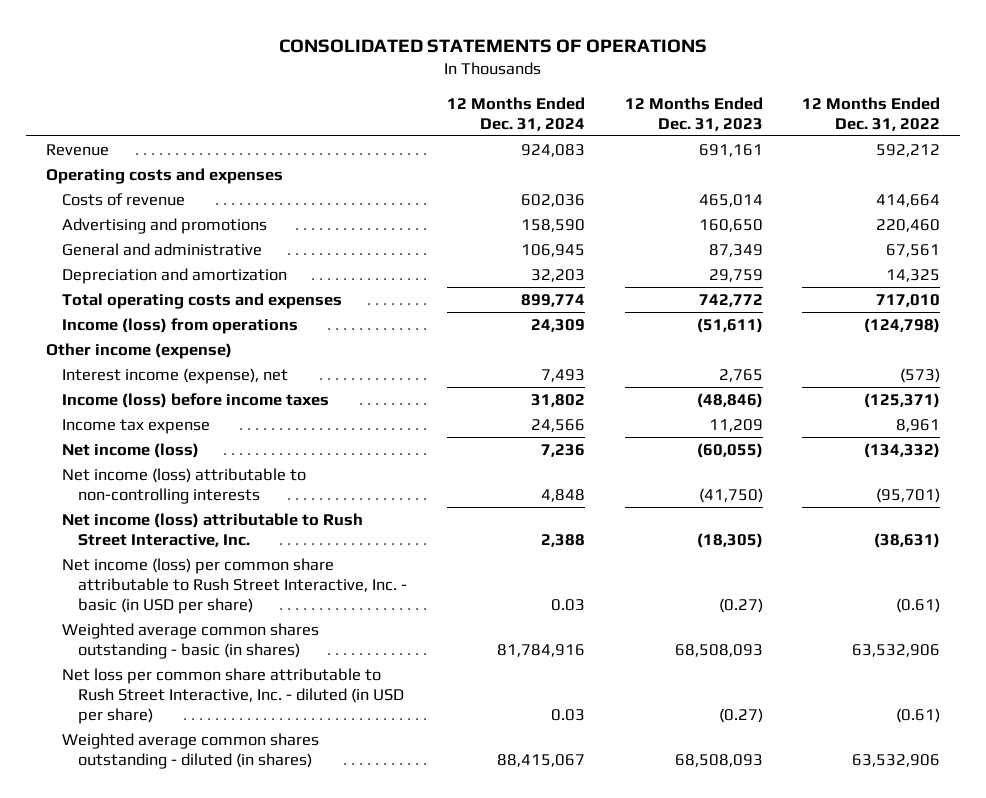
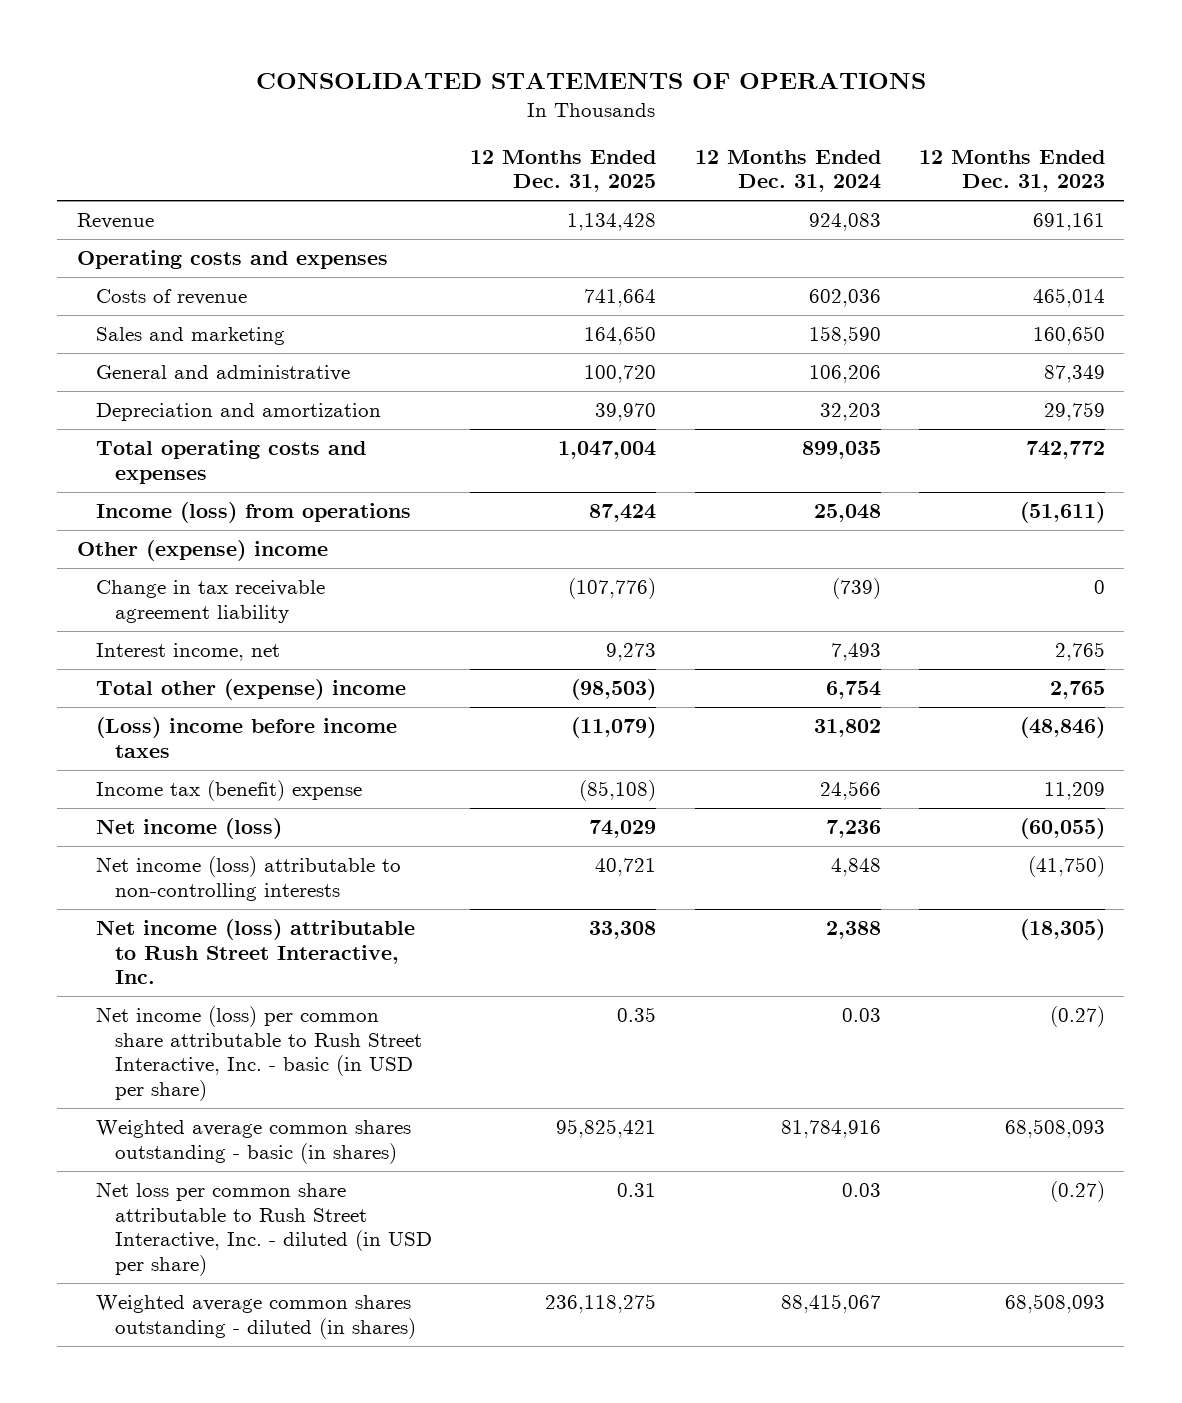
- | 12 Months Ended Dec. 31, 2024 | 12 Months Ended Dec. 31, 2023 | 12 Months Ended Dec. 31, 2022
+ | 12 Months Ended Dec. 31, 2025 | 12 Months Ended Dec. 31, 2024 | 12 Months Ended Dec. 31, 2023
- Advertising and promotions | 158,590 | 160,650 | 220,460
- General and administrative | 106,945 | 87,349 | 67,561
+ Sales and marketing | 164,650 | 158,590 | 160,650
+ General and administrative | 100,720 | 106,206 | 87,349
- Total operating costs and expenses | 899,774 | 742,772 | 717,010
- Income (loss) from operations | 24,309 | (51,611) | (124,798)
- Other income (expense)
- Interest income (expense), net | 7,493 | 2,765 | (573)
- Income (loss) before income taxes | 31,802 | (48,846) | (125,371)
- Income tax expense | 24,566 | 11,209 | 8,961
+ Total operating costs and expenses | 1,047,004 | 899,035 | 742,772
+ Income (loss) from operations | 87,424 | 25,048 | (51,611)
+ Other (expense) income
+ Change in tax receivable agreement liability | (107,776) | (739) | 0
+ Interest income, net | 9,273 | 7,493 | 2,765
+ Total other (expense) income | (98,503) | 6,754 | 2,765
+ (Loss) income before income taxes | (11,079) | 31,802 | (48,846)
+ Income tax (benefit) expense | (85,108) | 24,566 | 11,209

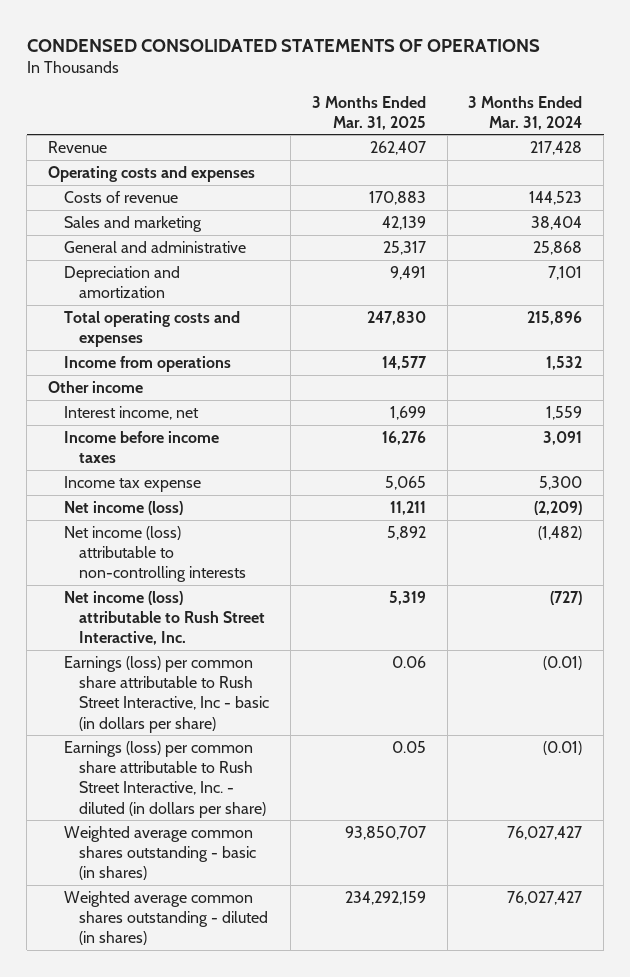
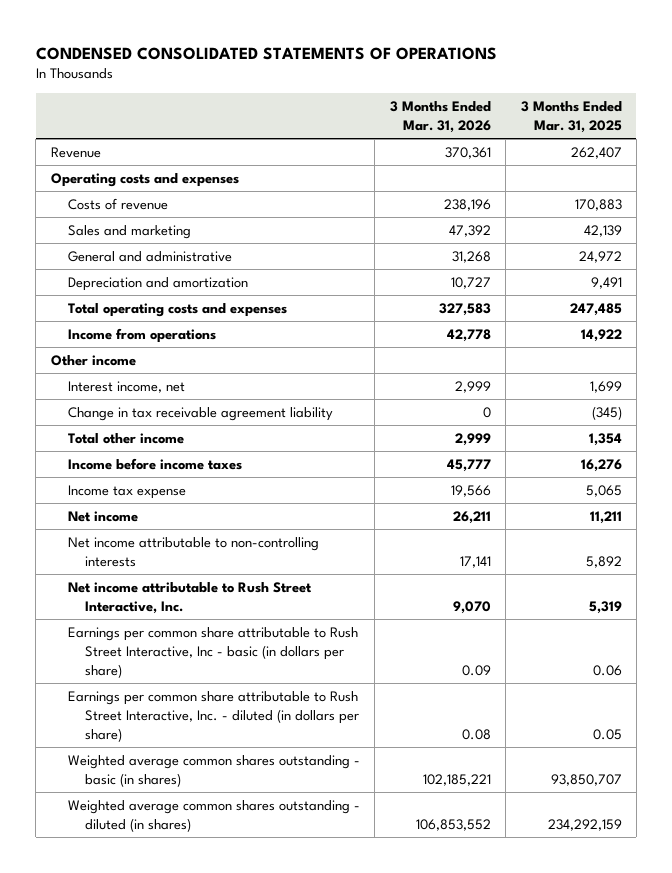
- | 3 Months Ended Mar. 31, 2025 | 3 Months Ended Mar. 31, 2024
+ | 3 Months Ended Mar. 31, 2026 | 3 Months Ended Mar. 31, 2025
- General and administrative | 25,317 | 25,868
+ General and administrative | 31,268 | 24,972
- Total operating costs and expenses | 247,830 | 215,896
- Income from operations | 14,577 | 1,532
+ Total operating costs and expenses | 327,583 | 247,485
+ Income from operations | 42,778 | 14,922
+ Change in tax receivable agreement liability | 0 | (345)
+ Total other income | 2,999 | 1,354
- Net income (loss) | 11,211 | (2,209)
- Net income (loss) attributable to non-controlling interests | 5,892 | (1,482)
- Net income (loss) attributable to Rush Street Interactive, Inc. | 5,319 | (727)
- Earnings (loss) per common share attributable to Rush Street Interactive, Inc - basic (in dollars per share) | 0.06 | (0.01)
- Earnings (loss) per common share attributable to Rush Street Interactive, Inc. - diluted (in dollars per share) | 0.05 | (0.01)
+ Net income | 26,211 | 11,211
+ Net income attributable to non-controlling interests | 17,141 | 5,892
+ Net income attributable to Rush Street Interactive, Inc. | 9,070 | 5,319
+ Earnings per common share attributable to Rush Street Interactive, Inc - basic (in dollars per share) | 0.09 | 0.06
+ Earnings per common share attributable to Rush Street Interactive, Inc. - diluted (in dollars per share) | 0.08 | 0.05

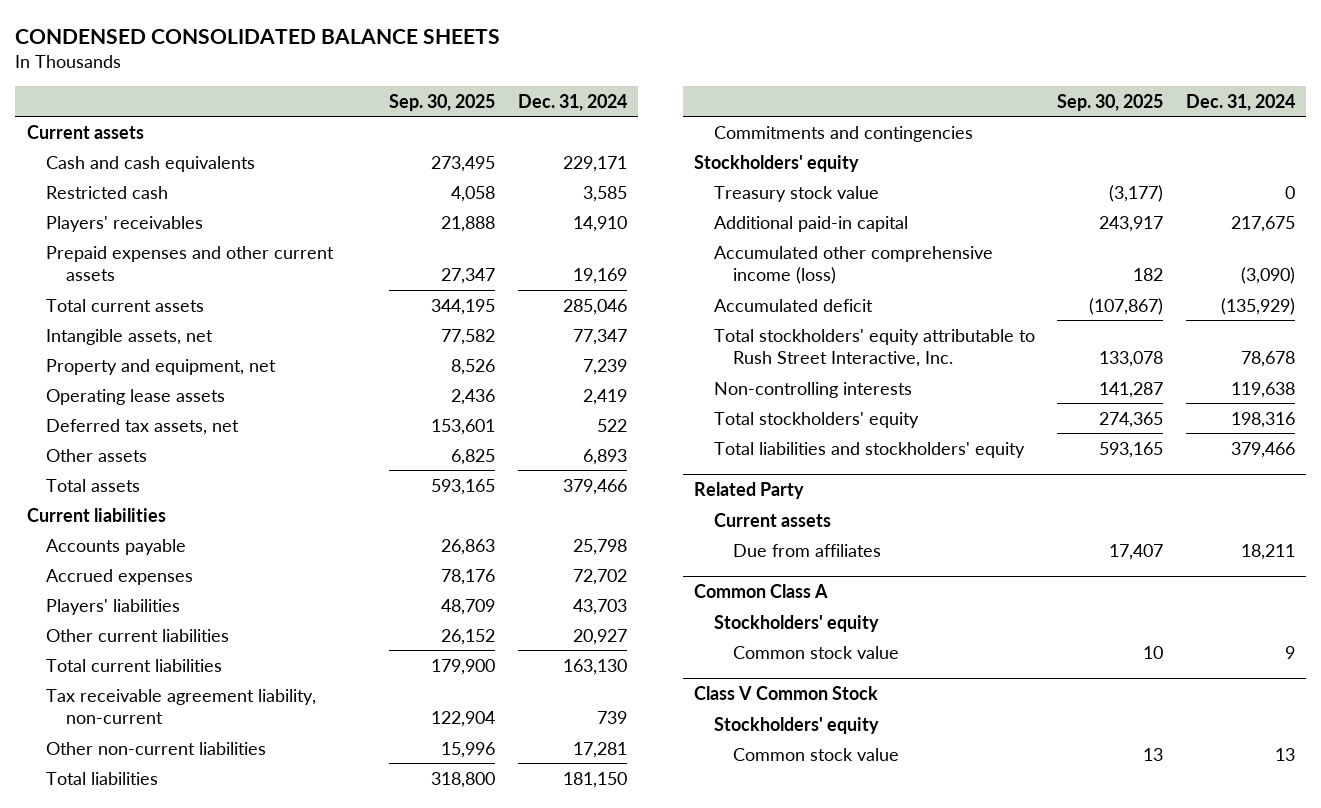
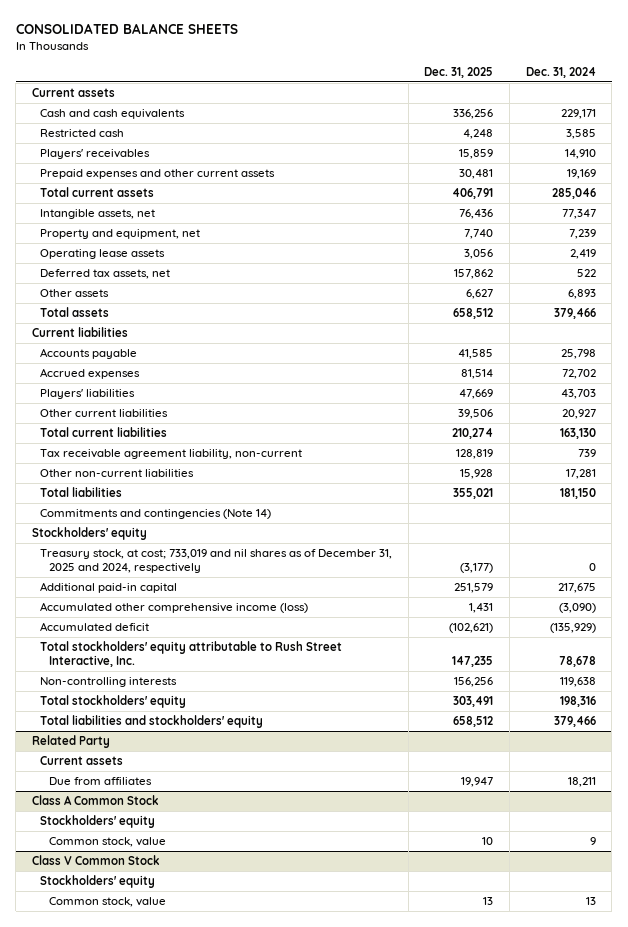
- CONDENSED CONSOLIDATED BALANCE SHEETS
+ CONSOLIDATED BALANCE SHEETS
- | Sep. 30, 2025 | Dec. 31, 2024
+ | Dec. 31, 2025 | Dec. 31, 2024
- Commitments and contingencies
+ Commitments and contingencies (Note 14)
- Treasury stock value | (3,177) | 0
+ Treasury stock, at cost; 733,019 and nil shares as of December 31, 2025 and 2024, respectively | (3,177) | 0
- Common Class A
+ Class A Common Stock
- Common stock value | 10 | 9
+ Common stock, value | 10 | 9
@ Class V Common Stock
- Common stock value | 13 | 13
+ Common stock, value | 13 | 13

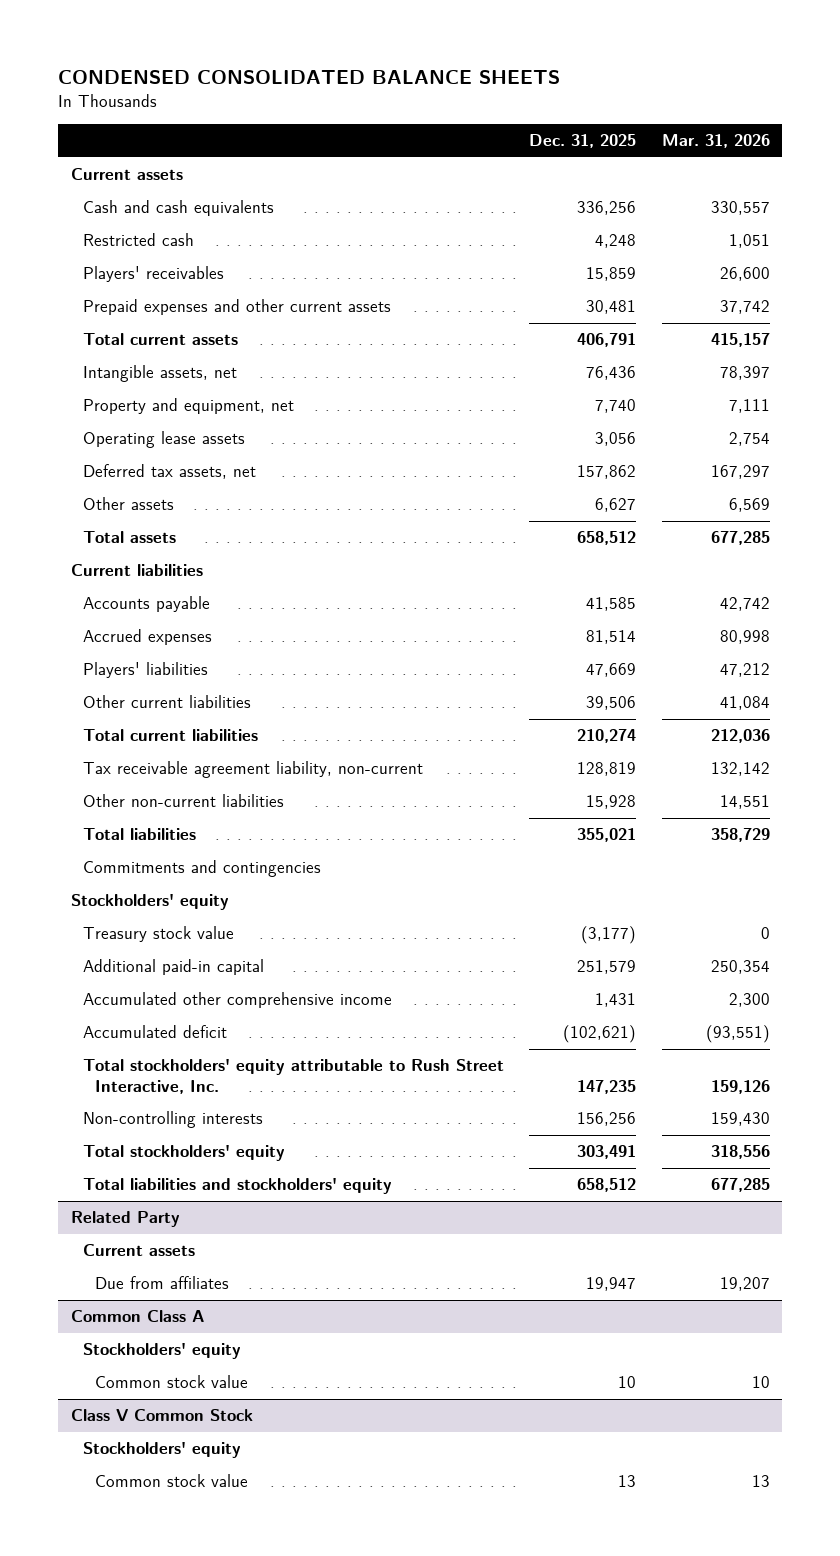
- CONSOLIDATED BALANCE SHEETS
+ CONDENSED CONSOLIDATED BALANCE SHEETS
- | Dec. 31, 2025 | Dec. 31, 2024
+ | Dec. 31, 2025 | Mar. 31, 2026
- Commitments and contingencies (Note 14)
+ Commitments and contingencies
- Treasury stock, at cost; 733,019 and nil shares as of December 31, 2025 and 2024, respectively | (3,177) | 0
+ Treasury stock value | (3,177) | 0
- Accumulated other comprehensive income (loss) | 1,431 | (3,090)
+ Accumulated other comprehensive income | 1,431 | 2,300
- Class A Common Stock
+ Common Class A
- Common stock, value | 10 | 9
+ Common stock value | 10 | 10
@ Class V Common Stock
- Common stock, value | 13 | 13
+ Common stock value | 13 | 13

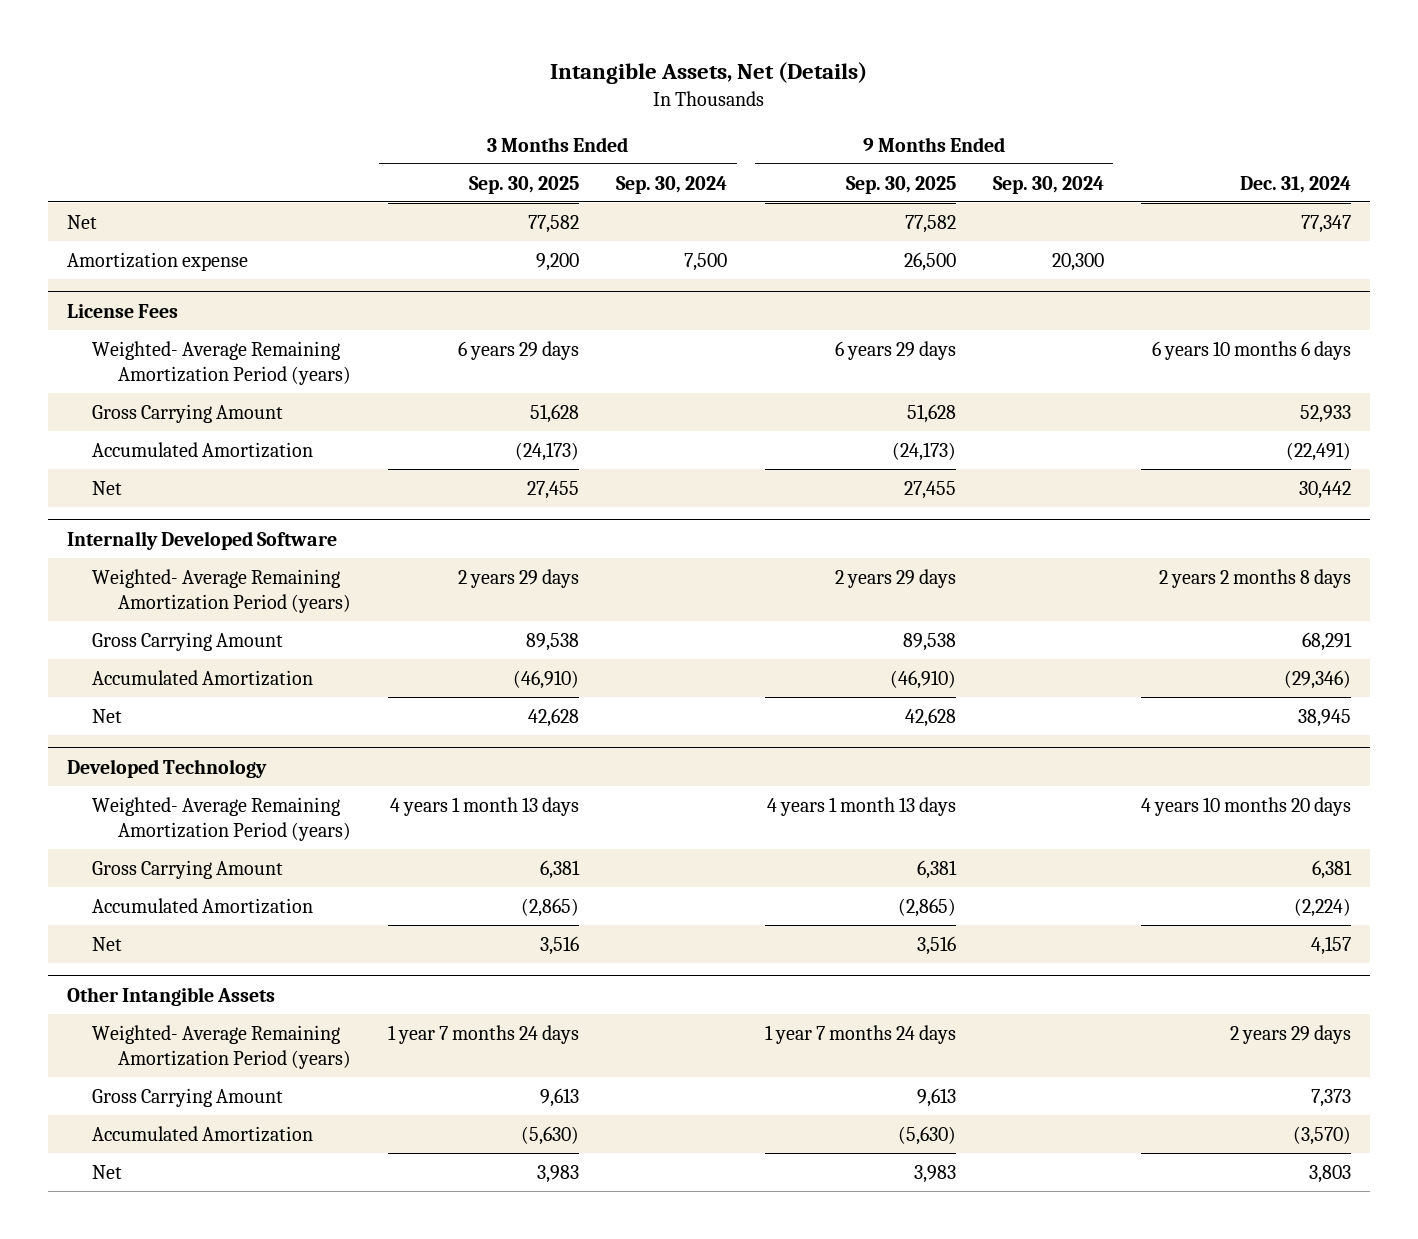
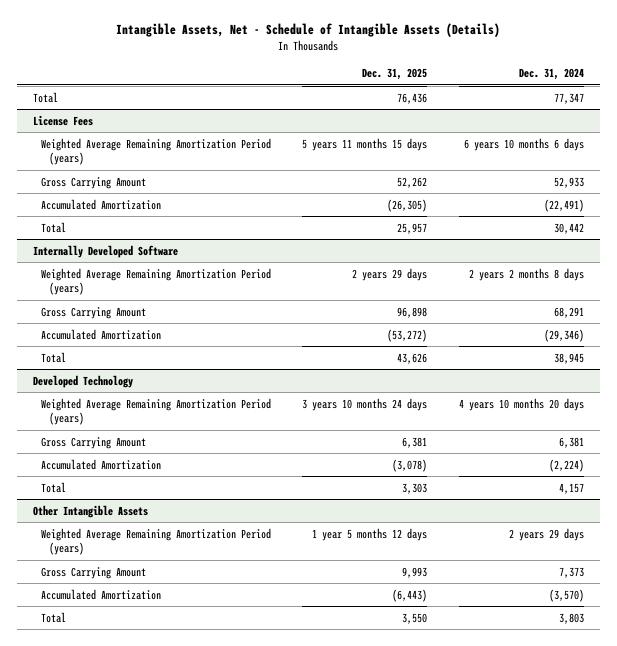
- Intangible Assets, Net (Details)
+ Intangible Assets, Net - Schedule of Intangible Assets (Details)
- | 3 Months Ended Sep. 30, 2025 | 3 Months Ended Sep. 30, 2024 | 9 Months Ended Sep. 30, 2025 | 9 Months Ended Sep. 30, 2024 | Dec. 31, 2024
+ | Dec. 31, 2025 | Dec. 31, 2024
- Net | 77,582 | | 77,582 | | 77,347
- Amortization expense | 9,200 | 7,500 | 26,500 | 20,300 |
+ Total | 76,436 | 77,347
@ License Fees
- Weighted- Average Remaining Amortization Period (years) | 6 years 29 days | | 6 years 29 days | | 6 years 10 months 6 days
+ Weighted Average Remaining Amortization Period (years) | 5 years 11 months 15 days | 6 years 10 months 6 days
- Net | 27,455 | | 27,455 | | 30,442
+ Total | 25,957 | 30,442
@ Internally Developed Software
- Weighted- Average Remaining Amortization Period (years) | 2 years 29 days | | 2 years 29 days | | 2 years 2 months 8 days
+ Weighted Average Remaining Amortization Period (years) | 2 years 29 days | 2 years 2 months 8 days
- Net | 42,628 | | 42,628 | | 38,945
+ Total | 43,626 | 38,945
@ Developed Technology
- Weighted- Average Remaining Amortization Period (years) | 4 years 1 month 13 days | | 4 years 1 month 13 days | | 4 years 10 months 20 days
+ Weighted Average Remaining Amortization Period (years) | 3 years 10 months 24 days | 4 years 10 months 20 days
- Net | 3,516 | | 3,516 | | 4,157
+ Total | 3,303 | 4,157
@ Other Intangible Assets
- Weighted- Average Remaining Amortization Period (years) | 1 year 7 months 24 days | | 1 year 7 months 24 days | | 2 years 29 days
+ Weighted Average Remaining Amortization Period (years) | 1 year 5 months 12 days | 2 years 29 days
- Net | 3,983 | | 3,983 | | 3,803
+ Total | 3,550 | 3,803

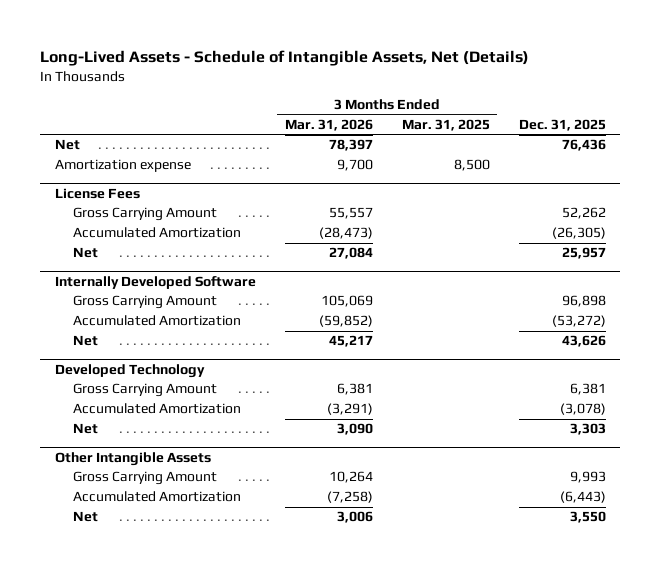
- Intangible Assets, Net - Schedule of Intangible Assets (Details)
+ Long-Lived Assets - Schedule of Intangible Assets, Net (Details)
- | Dec. 31, 2025 | Dec. 31, 2024
+ | 3 Months Ended Mar. 31, 2026 | 3 Months Ended Mar. 31, 2025 | Dec. 31, 2025
- Total | 76,436 | 77,347
+ Net | 78,397 | | 76,436
+ Amortization expense | 9,700 | 8,500 |
@ License Fees
- Weighted Average Remaining Amortization Period (years) | 5 years 11 months 15 days | 6 years 10 months 6 days
- Total | 25,957 | 30,442
+ Net | 27,084 | | 25,957
@ Internally Developed Software
- Weighted Average Remaining Amortization Period (years) | 2 years 29 days | 2 years 2 months 8 days
- Total | 43,626 | 38,945
+ Net | 45,217 | | 43,626
@ Developed Technology
- Weighted Average Remaining Amortization Period (years) | 3 years 10 months 24 days | 4 years 10 months 20 days
- Total | 3,303 | 4,157
+ Net | 3,090 | | 3,303
@ Other Intangible Assets
- Weighted Average Remaining Amortization Period (years) | 1 year 5 months 12 days | 2 years 29 days
- Total | 3,550 | 3,803
+ Net | 3,006 | | 3,550

